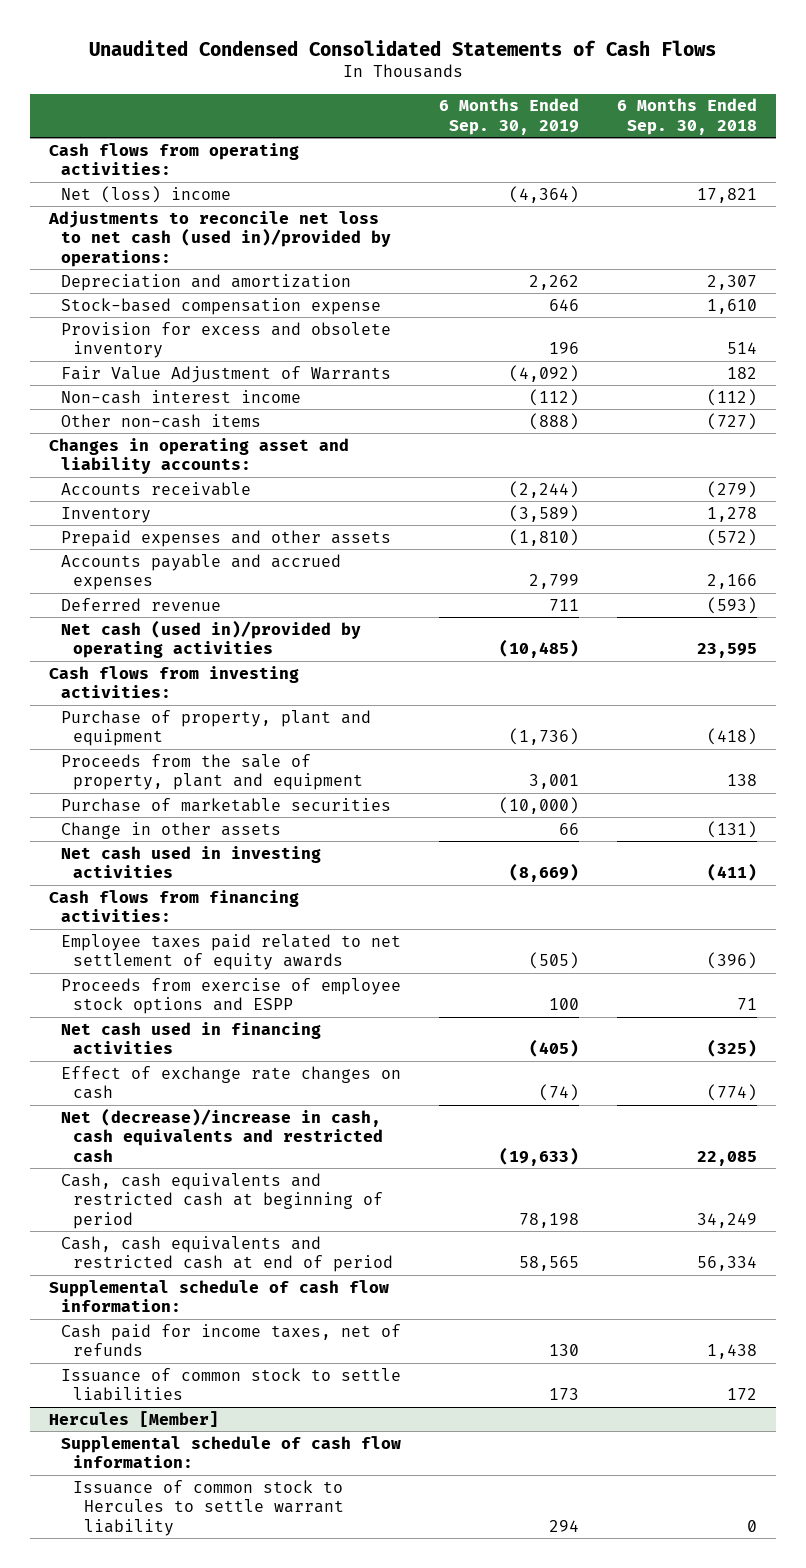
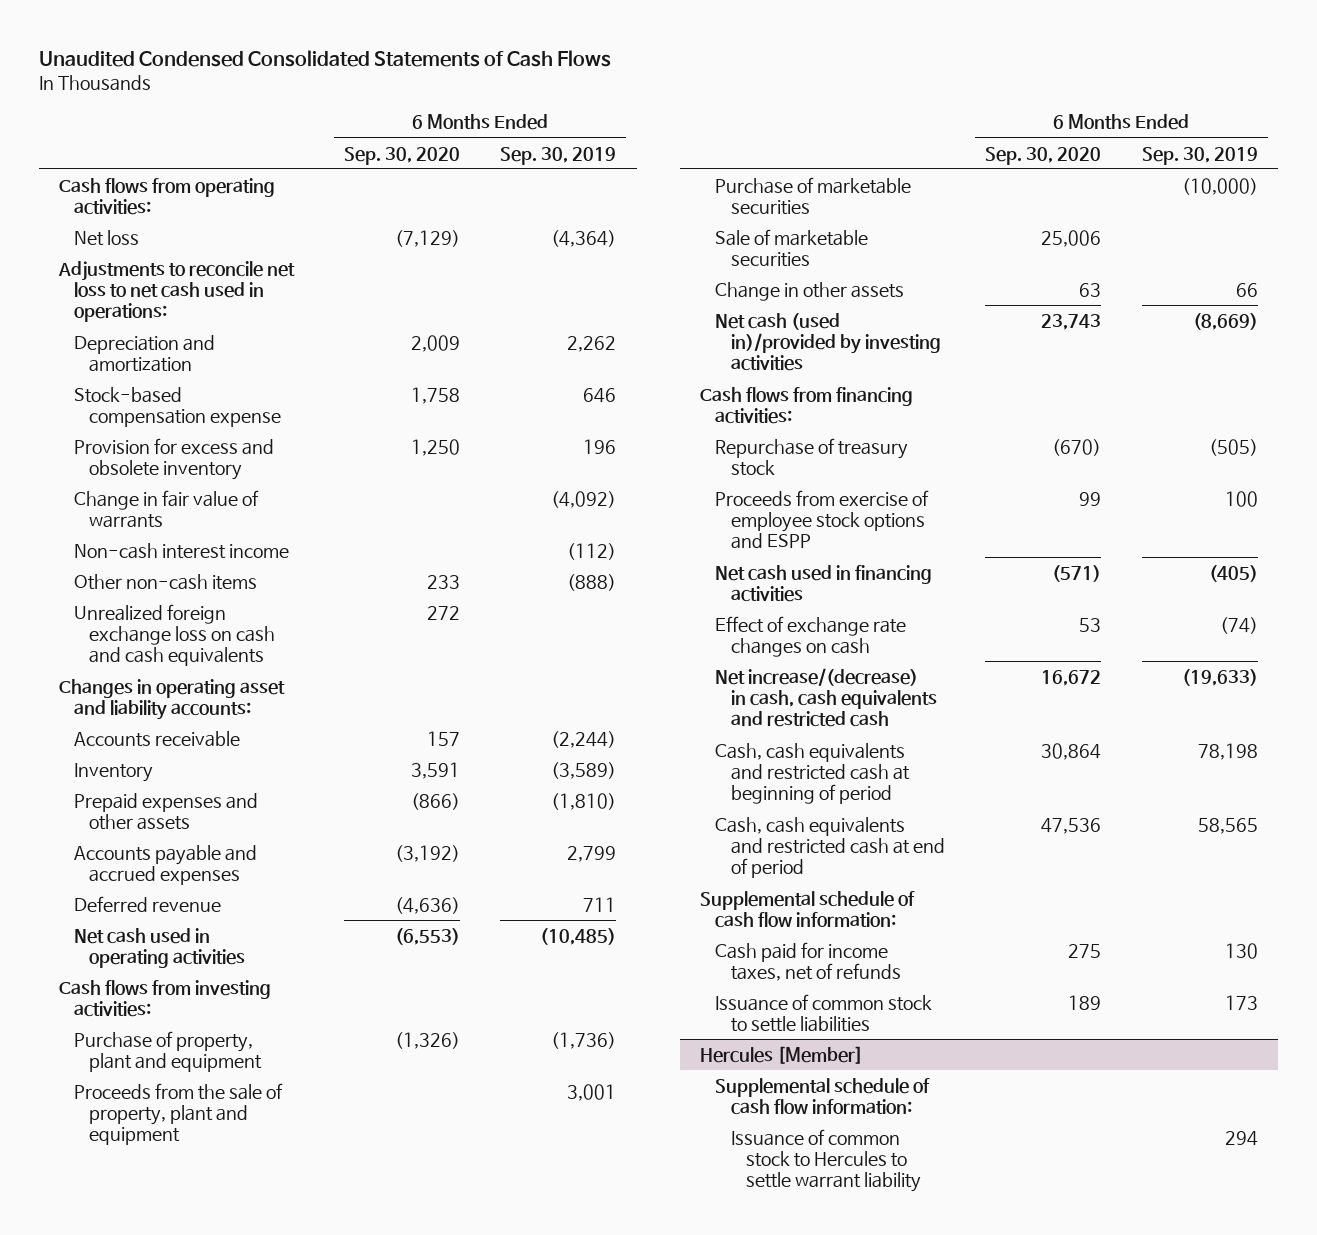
- | 6 Months Ended Sep. 30, 2019 | 6 Months Ended Sep. 30, 2018
+ | 6 Months Ended Sep. 30, 2020 | 6 Months Ended Sep. 30, 2019
- Net (loss) income | (4,364) | 17,821
- Adjustments to reconcile net loss to net cash (used in)/provided by operations:
+ Net loss | (7,129) | (4,364)
+ Adjustments to reconcile net loss to net cash used in operations:
- Fair Value Adjustment of Warrants | (4,092) | 182
+ Change in fair value of warrants | | (4,092)
+ Unrealized foreign exchange loss on cash and cash equivalents | 272 |
- Net cash (used in)/provided by operating activities | (10,485) | 23,595
+ Net cash used in operating activities | (6,553) | (10,485)
+ Sale of marketable securities | 25,006 |
- Net cash used in investing activities | (8,669) | (411)
+ Net cash (used in)/provided by investing activities | 23,743 | (8,669)
- Employee taxes paid related to net settlement of equity awards | (505) | (396)
+ Repurchase of treasury stock | (670) | (505)
- Net (decrease)/increase in cash, cash equivalents and restricted cash | (19,633) | 22,085
+ Net increase/(decrease) in cash, cash equivalents and restricted cash | 16,672 | (19,633)

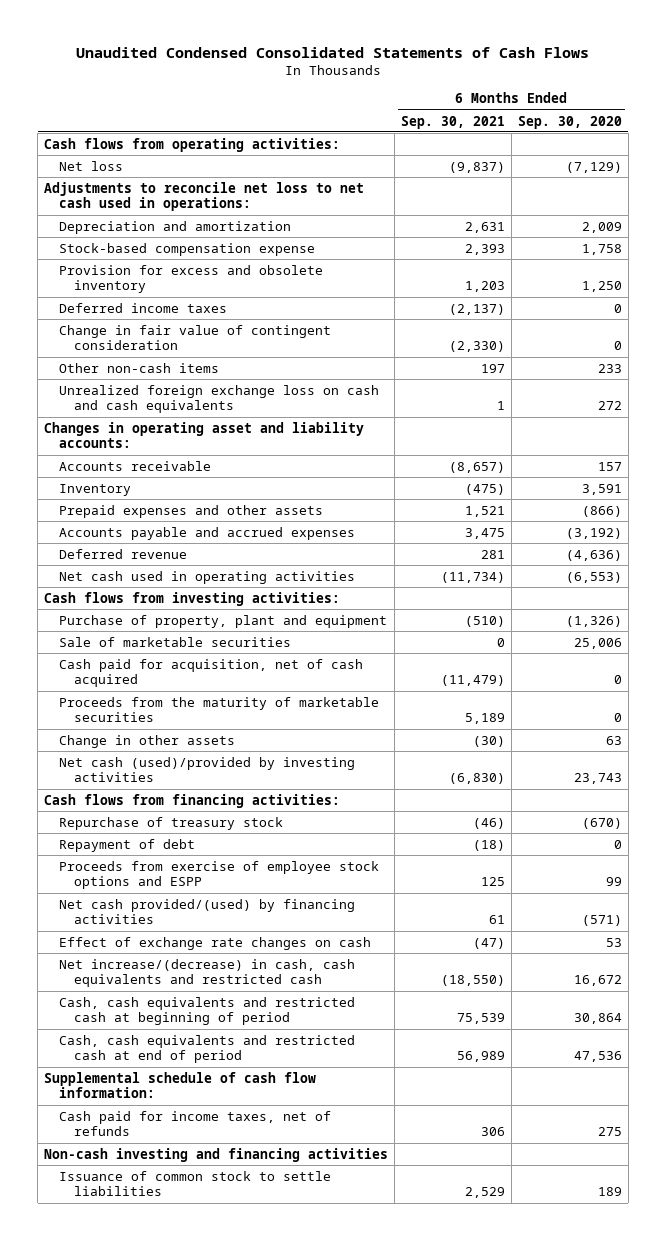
- | 6 Months Ended Sep. 30, 2020 | 6 Months Ended Sep. 30, 2019
+ | 6 Months Ended Sep. 30, 2021 | 6 Months Ended Sep. 30, 2020
- Change in fair value of warrants | | (4,092)
- Non-cash interest income | | (112)
+ Deferred income taxes | (2,137) | 0
+ Change in fair value of contingent consideration | (2,330) | 0
- Proceeds from the sale of property, plant and equipment | | 3,001
- Purchase of marketable securities | | (10,000)
+ Cash paid for acquisition, net of cash acquired | (11,479) | 0
+ Proceeds from the maturity of marketable securities | 5,189 | 0
- Net cash (used in)/provided by investing activities | 23,743 | (8,669)
+ Net cash (used)/provided by investing activities | (6,830) | 23,743
+ Repayment of debt | (18) | 0
- Net cash used in financing activities | (571) | (405)
+ Net cash provided/(used) by financing activities | 61 | (571)
+ Non-cash investing and financing activities
- Hercules [Member]
- Supplemental schedule of cash flow information:
- Issuance of common stock to Hercules to settle warrant liability | | 294

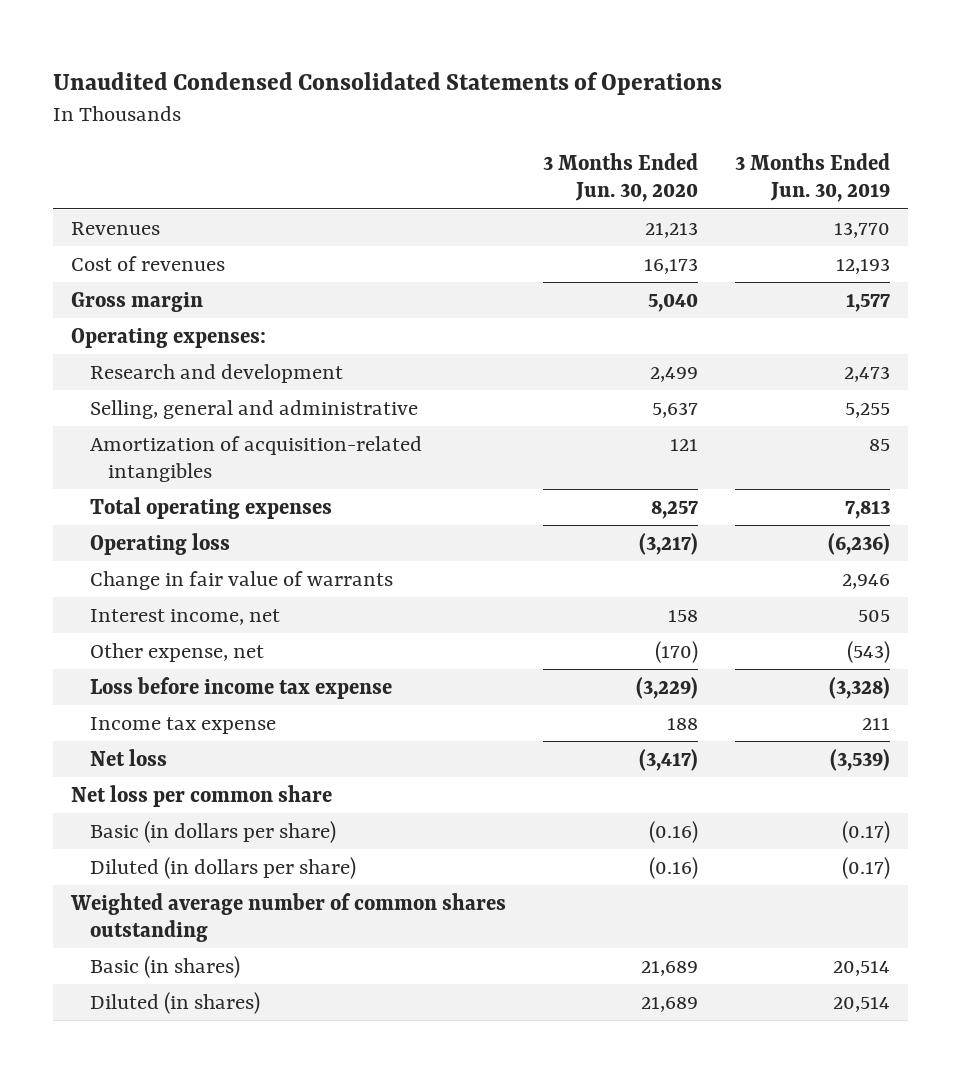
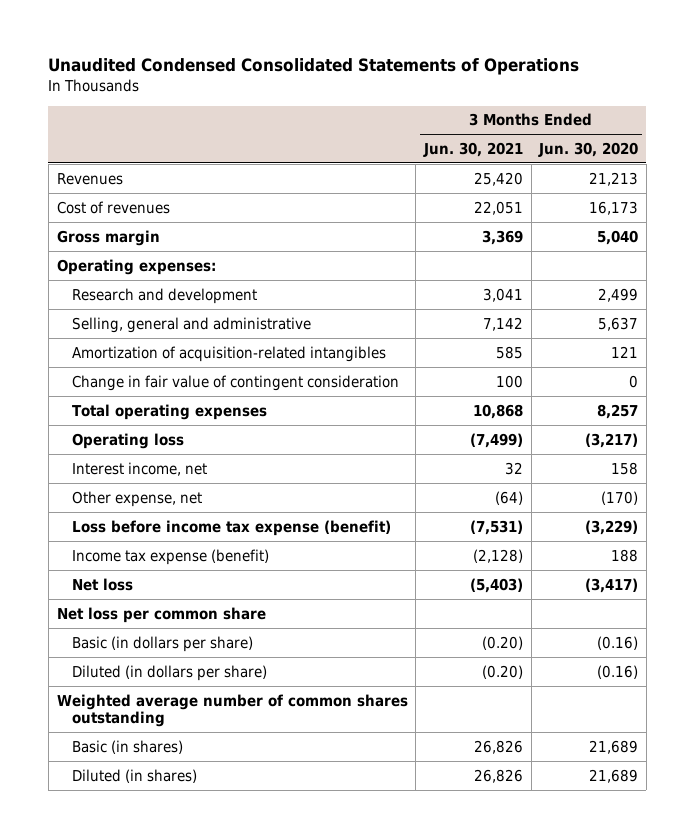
- | 3 Months Ended Jun. 30, 2020 | 3 Months Ended Jun. 30, 2019
+ | 3 Months Ended Jun. 30, 2021 | 3 Months Ended Jun. 30, 2020
+ Change in fair value of contingent consideration | 100 | 0
- Change in fair value of warrants | | 2,946
- Loss before income tax expense | (3,229) | (3,328)
- Income tax expense | 188 | 211
+ Loss before income tax expense (benefit) | (7,531) | (3,229)
+ Income tax expense (benefit) | (2,128) | 188

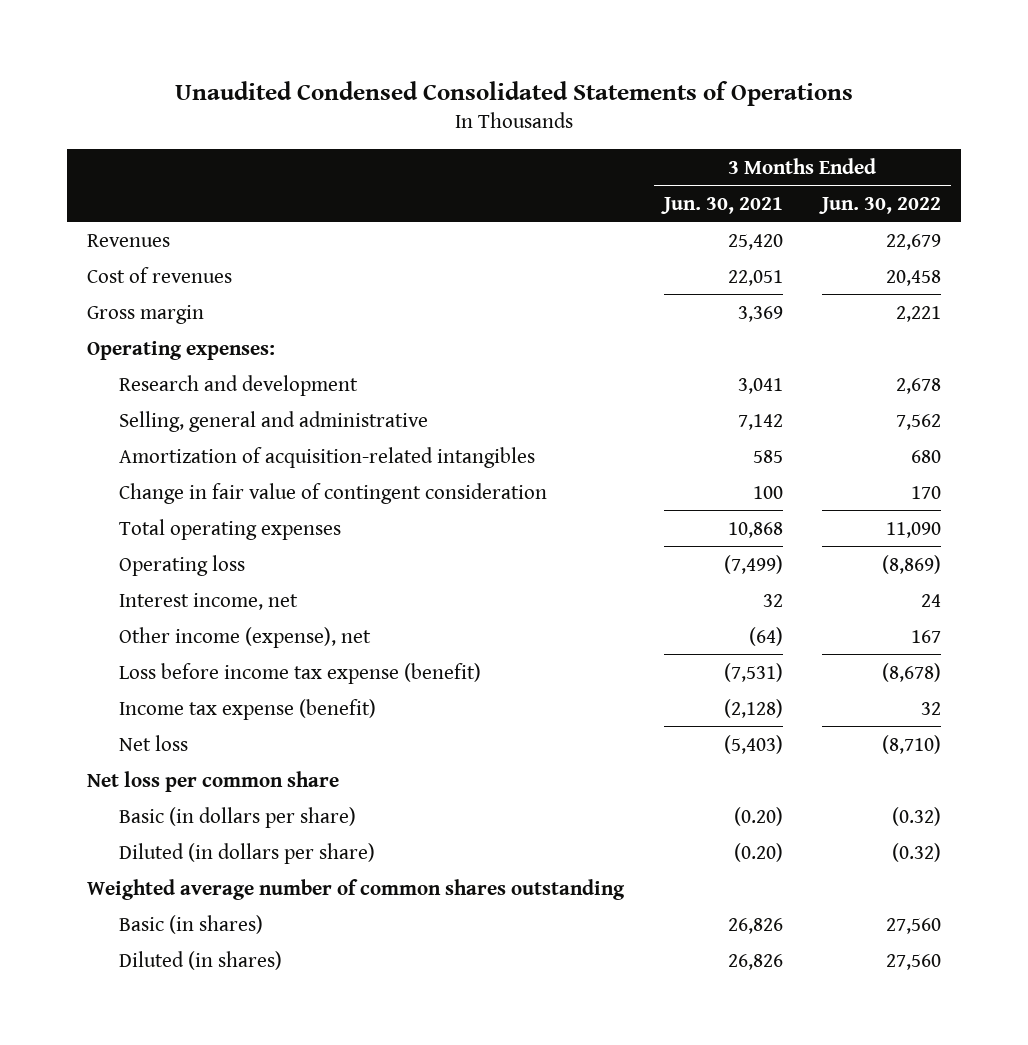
- | 3 Months Ended Jun. 30, 2021 | 3 Months Ended Jun. 30, 2020
+ | 3 Months Ended Jun. 30, 2021 | 3 Months Ended Jun. 30, 2022
- Other expense, net | (64) | (170)
+ Other income (expense), net | (64) | 167

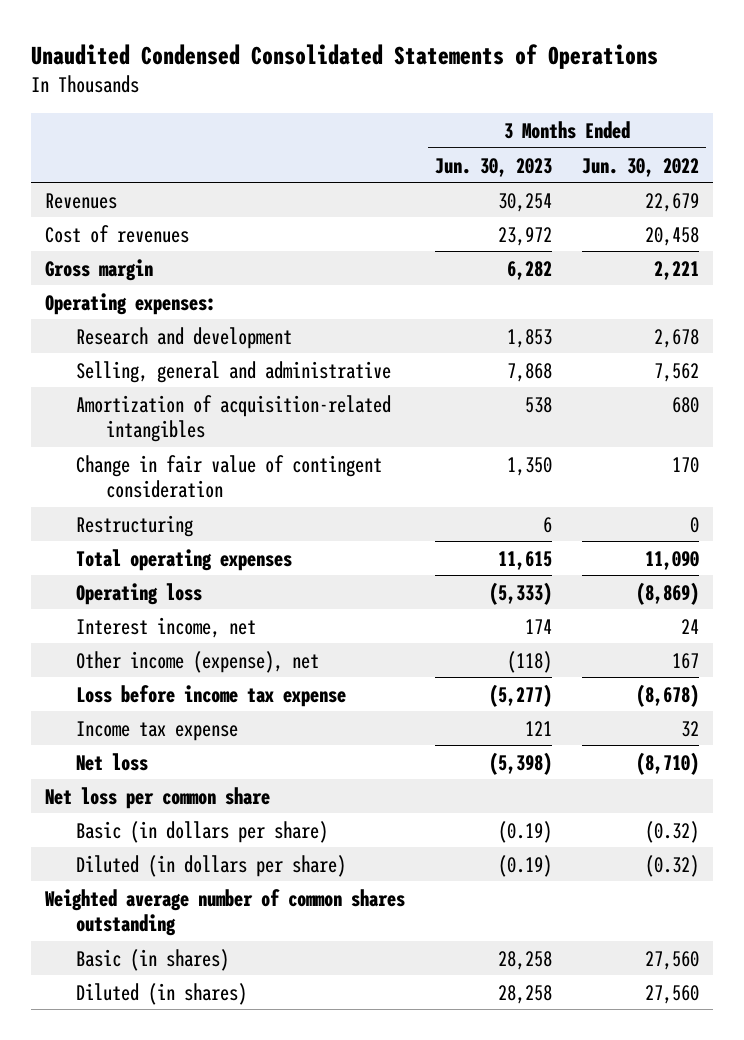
- | 3 Months Ended Jun. 30, 2021 | 3 Months Ended Jun. 30, 2022
+ | 3 Months Ended Jun. 30, 2023 | 3 Months Ended Jun. 30, 2022
+ Restructuring | 6 | 0
- Loss before income tax expense (benefit) | (7,531) | (8,678)
- Income tax expense (benefit) | (2,128) | 32
+ Loss before income tax expense | (5,277) | (8,678)
+ Income tax expense | 121 | 32

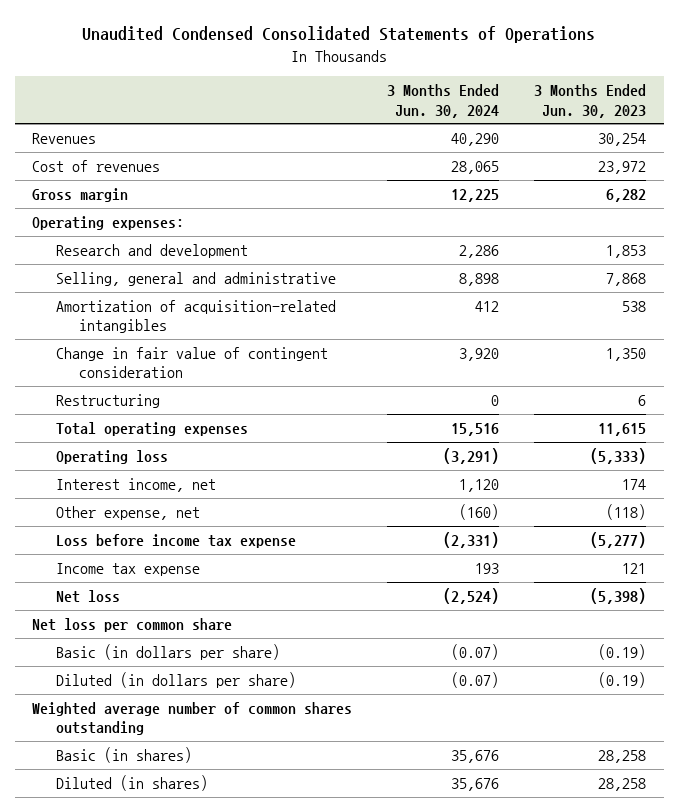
- | 3 Months Ended Jun. 30, 2023 | 3 Months Ended Jun. 30, 2022
+ | 3 Months Ended Jun. 30, 2024 | 3 Months Ended Jun. 30, 2023
- Other income (expense), net | (118) | 167
+ Other expense, net | (160) | (118)

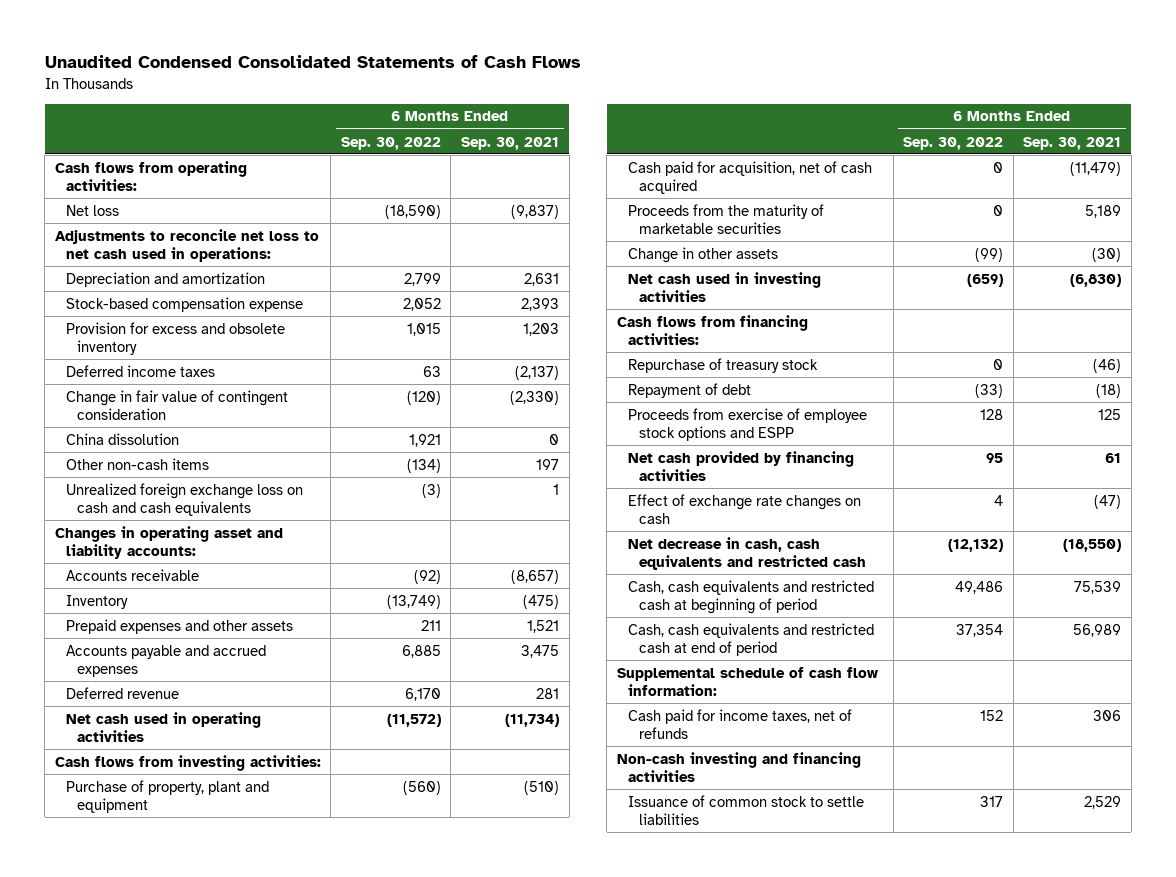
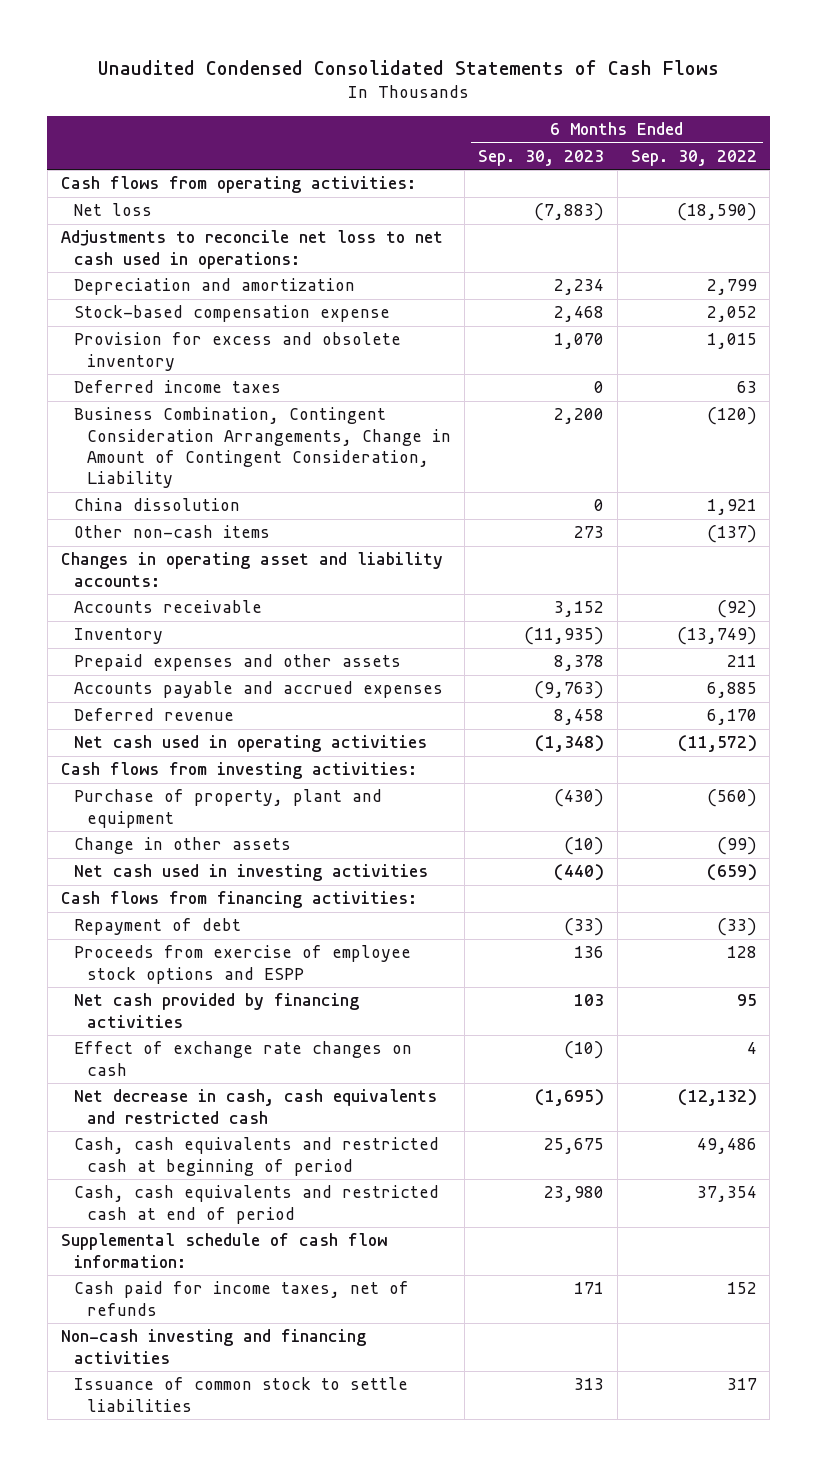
- | 6 Months Ended Sep. 30, 2022 | 6 Months Ended Sep. 30, 2021
+ | 6 Months Ended Sep. 30, 2023 | 6 Months Ended Sep. 30, 2022
- Change in fair value of contingent consideration | (120) | (2,330)
+ Business Combination, Contingent Consideration Arrangements, Change in Amount of Contingent Consideration, Liability | 2,200 | (120)
- Other non-cash items | (134) | 197
- Unrealized foreign exchange loss on cash and cash equivalents | (3) | 1
+ Other non-cash items | 273 | (137)
- Cash paid for acquisition, net of cash acquired | 0 | (11,479)
- Proceeds from the maturity of marketable securities | 0 | 5,189
- Repurchase of treasury stock | 0 | (46)

